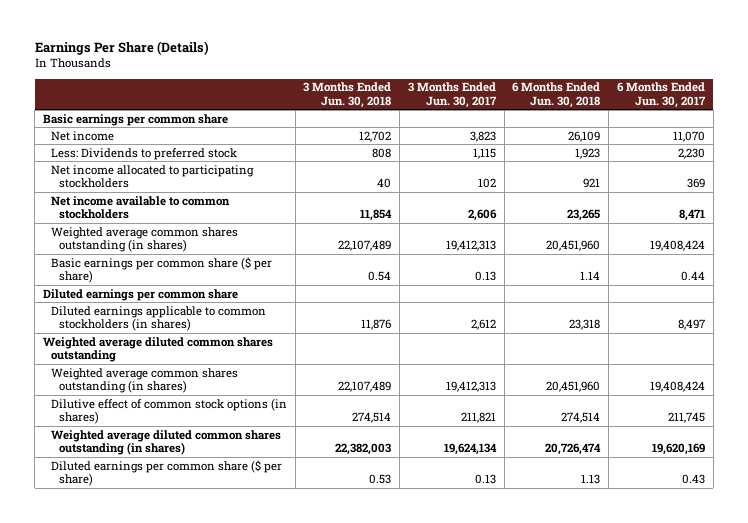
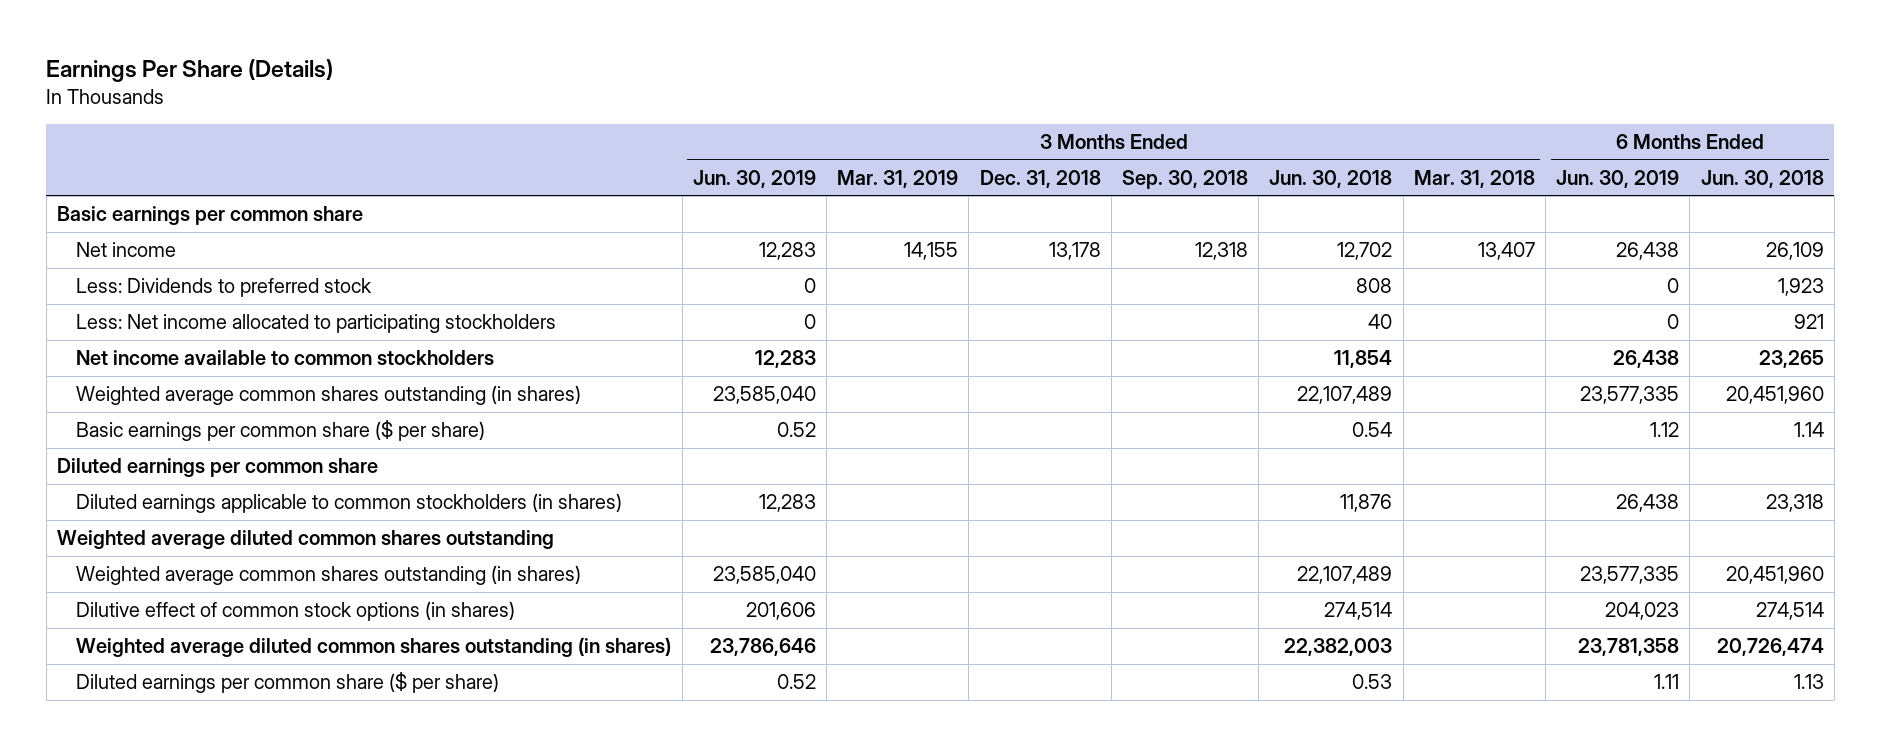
- | 3 Months Ended Jun. 30, 2018 | 3 Months Ended Jun. 30, 2017 | 6 Months Ended Jun. 30, 2018 | 6 Months Ended Jun. 30, 2017
+ | 3 Months Ended Jun. 30, 2019 | 3 Months Ended Mar. 31, 2019 | 3 Months Ended Dec. 31, 2018 | 3 Months Ended Sep. 30, 2018 | 3 Months Ended Jun. 30, 2018 | 3 Months Ended Mar. 31, 2018 | 6 Months Ended Jun. 30, 2019 | 6 Months Ended Jun. 30, 2018
- Net income allocated to participating stockholders | 40 | 102 | 921 | 369
+ Less: Net income allocated to participating stockholders | 0 | | | | 40 | | 0 | 921

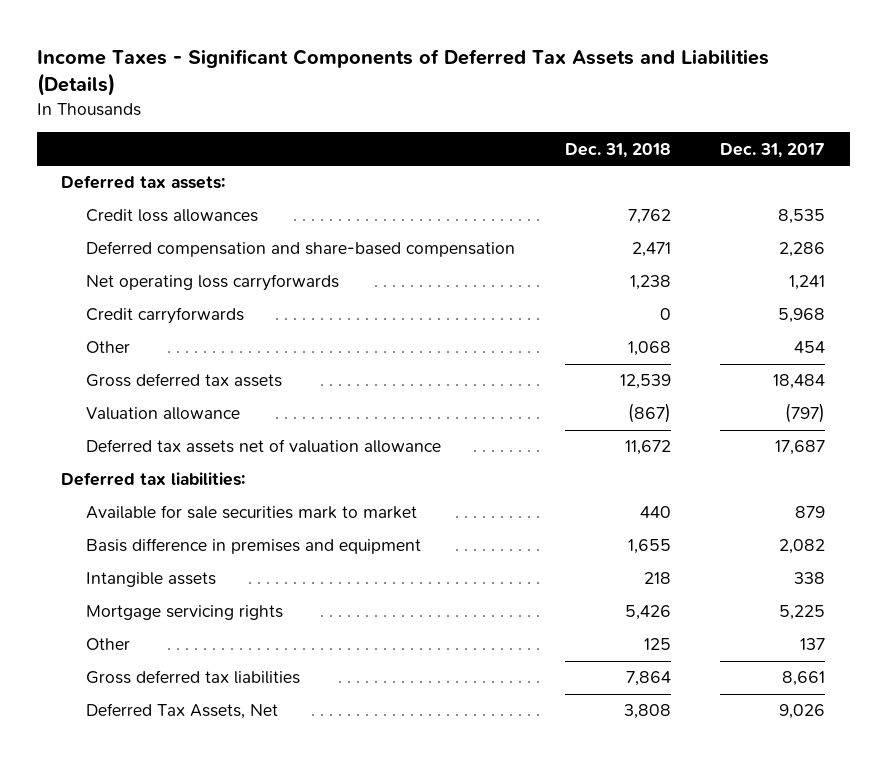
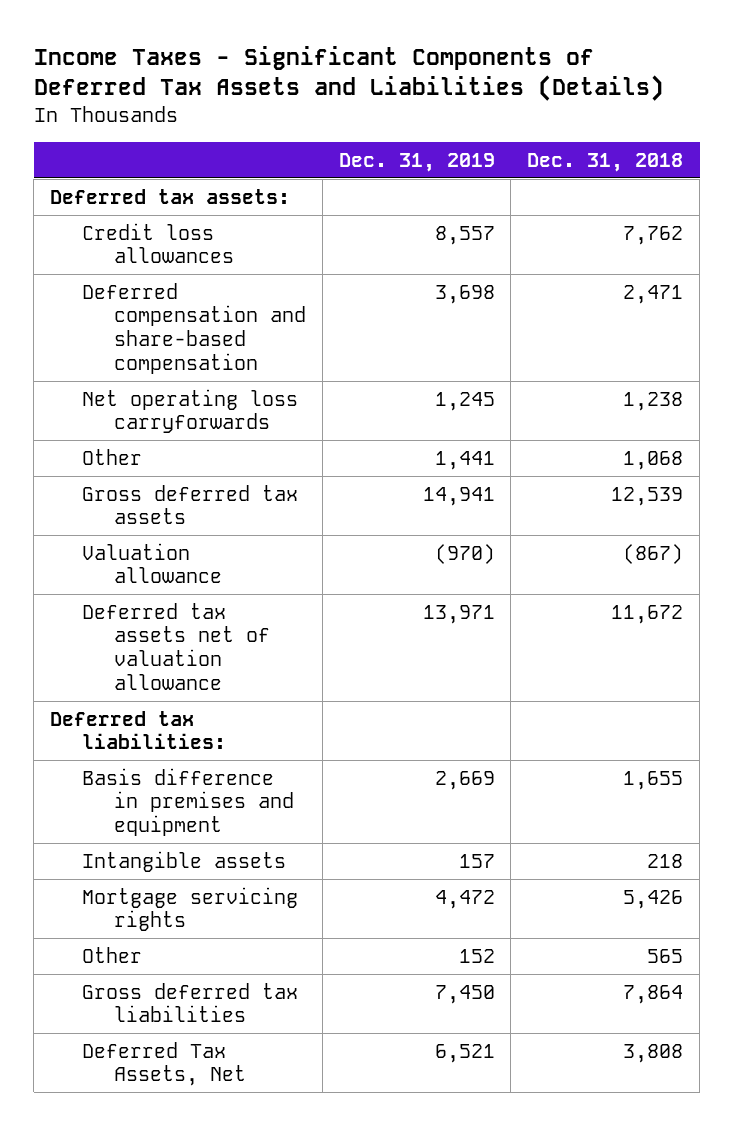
- | Dec. 31, 2018 | Dec. 31, 2017
+ | Dec. 31, 2019 | Dec. 31, 2018
- Credit carryforwards | 0 | 5,968
- Available for sale securities mark to market | 440 | 879
- Other | 125 | 137
+ Other | 152 | 565

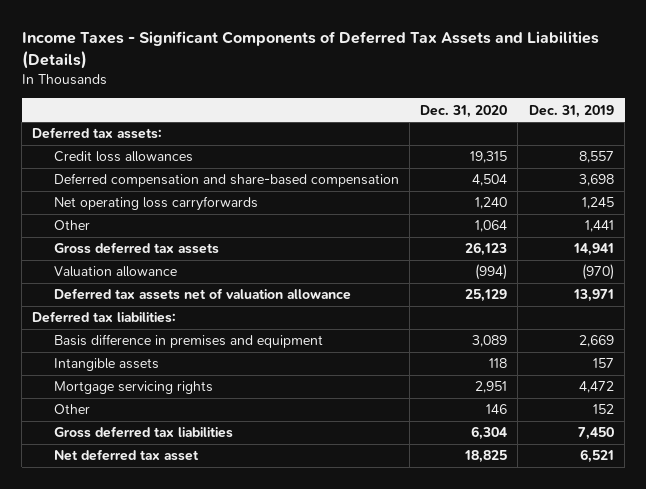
- | Dec. 31, 2019 | Dec. 31, 2018
+ | Dec. 31, 2020 | Dec. 31, 2019
- Deferred Tax Assets, Net | 6,521 | 3,808
+ Net deferred tax asset | 18,825 | 6,521

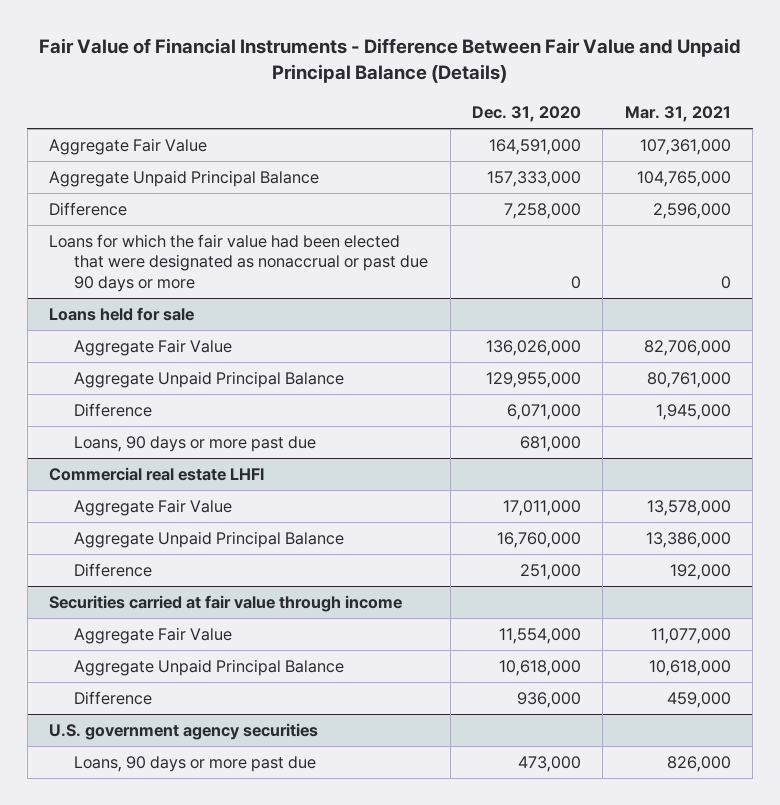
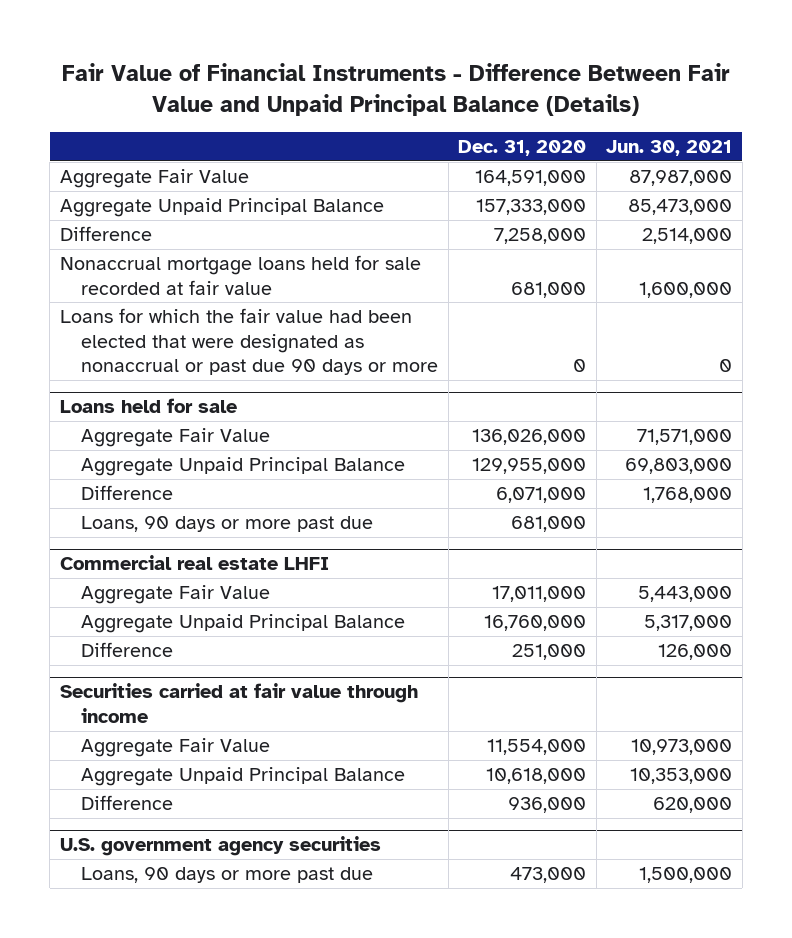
- | Dec. 31, 2020 | Mar. 31, 2021
+ | Dec. 31, 2020 | Jun. 30, 2021
+ Nonaccrual mortgage loans held for sale recorded at fair value | 681,000 | 1,600,000

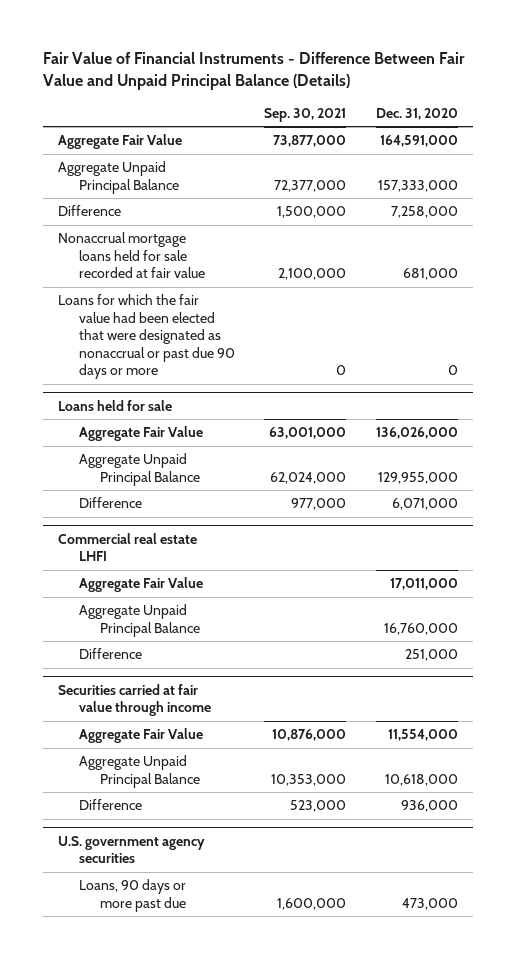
- | Dec. 31, 2020 | Jun. 30, 2021
+ | Sep. 30, 2021 | Dec. 31, 2020
@ Loans held for sale
- Loans, 90 days or more past due | 681,000 |

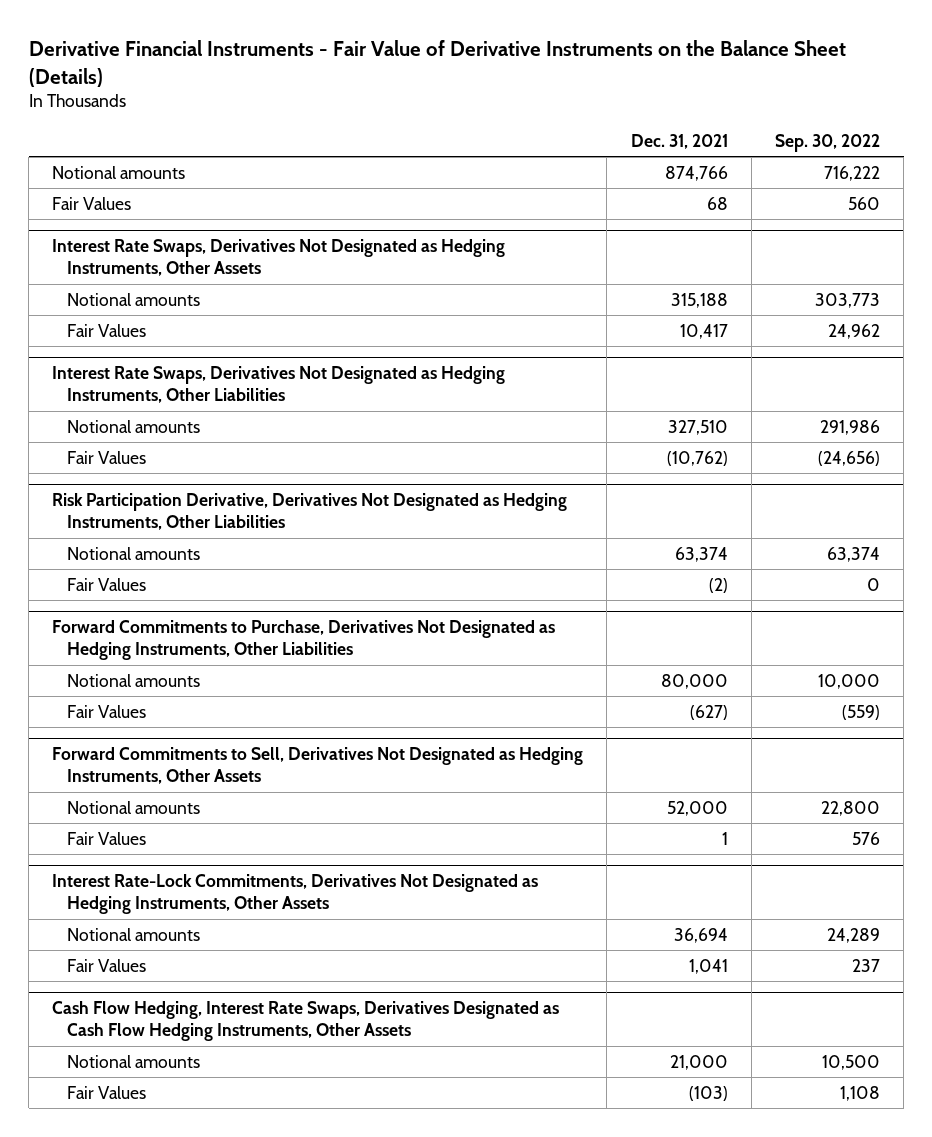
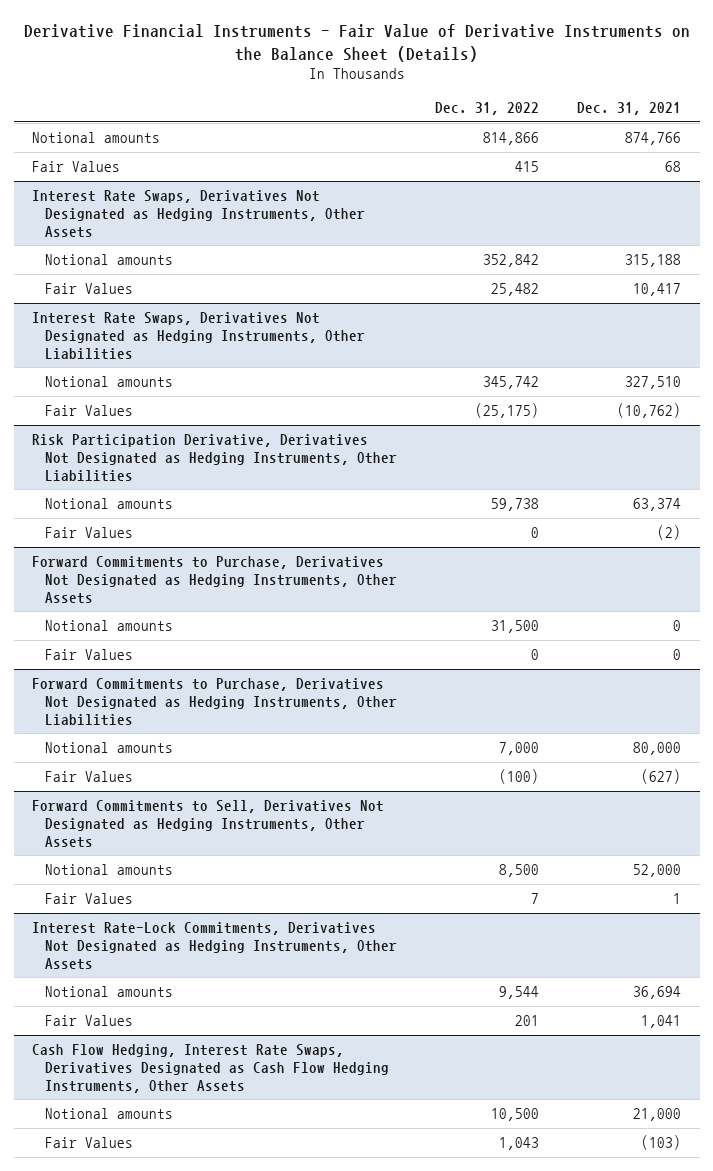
- | Dec. 31, 2021 | Sep. 30, 2022
+ | Dec. 31, 2022 | Dec. 31, 2021
+ Forward Commitments to Purchase, Derivatives Not Designated as Hedging Instruments, Other Assets
+ Notional amounts | 31,500 | 0
+ Fair Values | 0 | 0

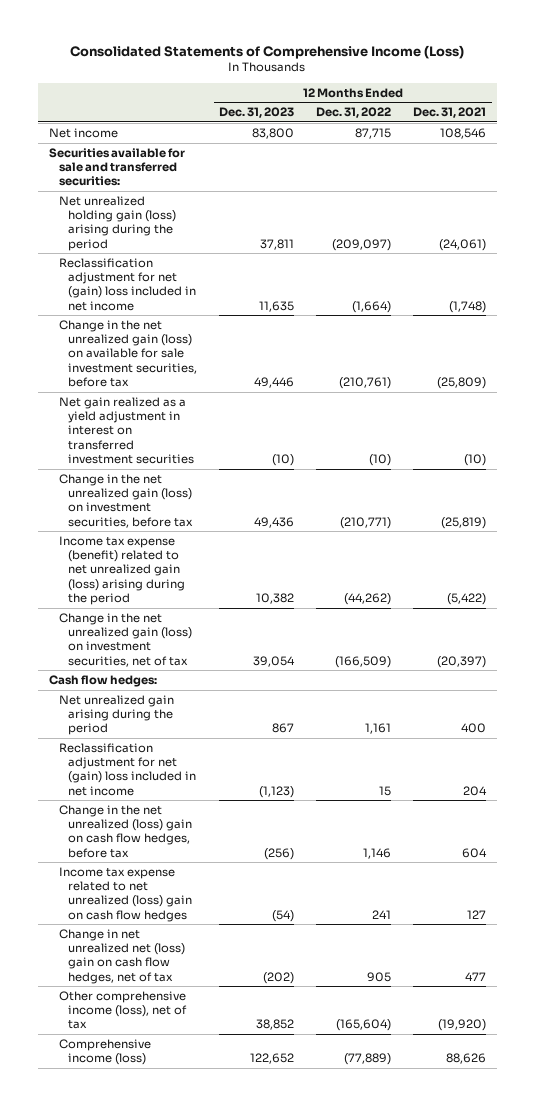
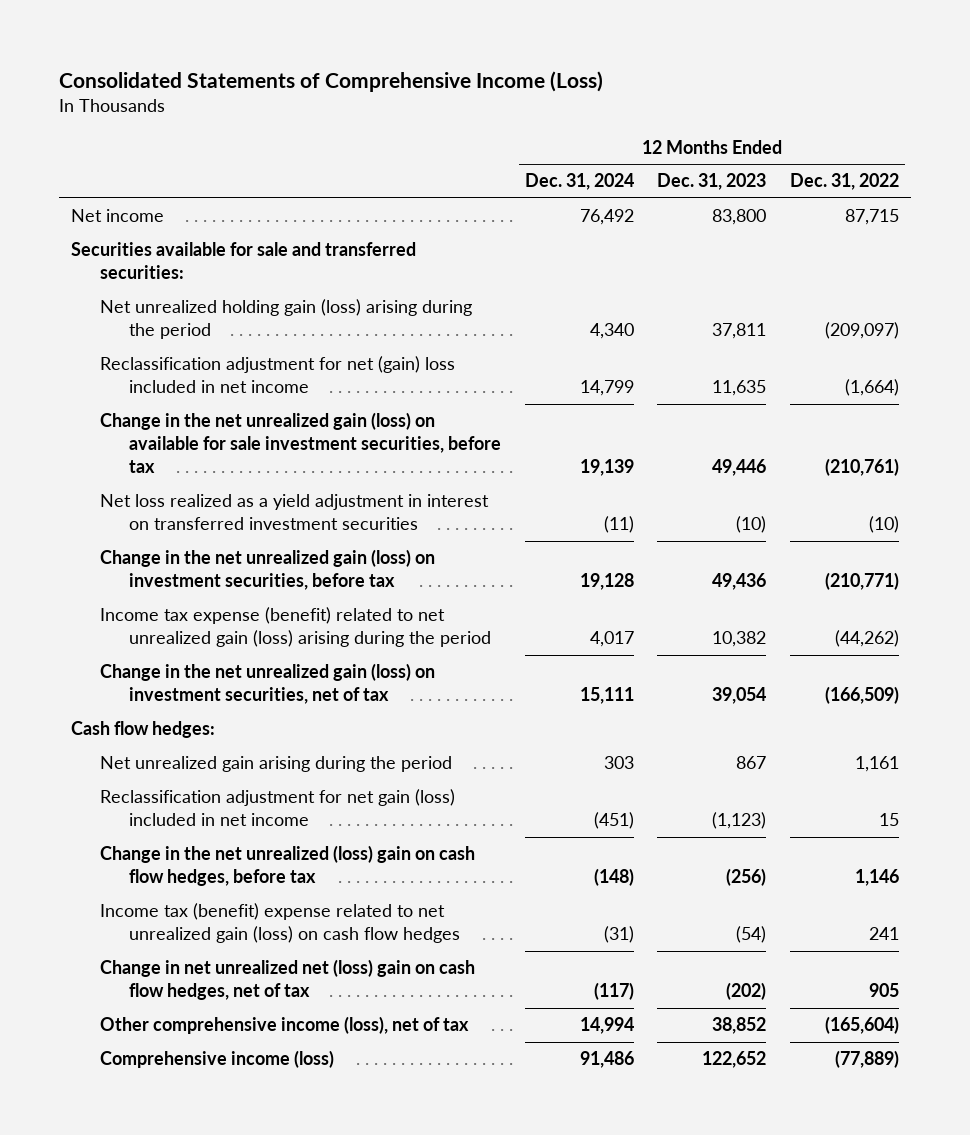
- | 12 Months Ended Dec. 31, 2023 | 12 Months Ended Dec. 31, 2022 | 12 Months Ended Dec. 31, 2021
+ | 12 Months Ended Dec. 31, 2024 | 12 Months Ended Dec. 31, 2023 | 12 Months Ended Dec. 31, 2022
- Net gain realized as a yield adjustment in interest on transferred investment securities | (10) | (10) | (10)
+ Net loss realized as a yield adjustment in interest on transferred investment securities | (11) | (10) | (10)
- Reclassification adjustment for net (gain) loss included in net income | (1,123) | 15 | 204
+ Reclassification adjustment for net gain (loss) included in net income | (451) | (1,123) | 15
- Income tax expense related to net unrealized (loss) gain on cash flow hedges | (54) | 241 | 127
+ Income tax (benefit) expense related to net unrealized gain (loss) on cash flow hedges | (31) | (54) | 241

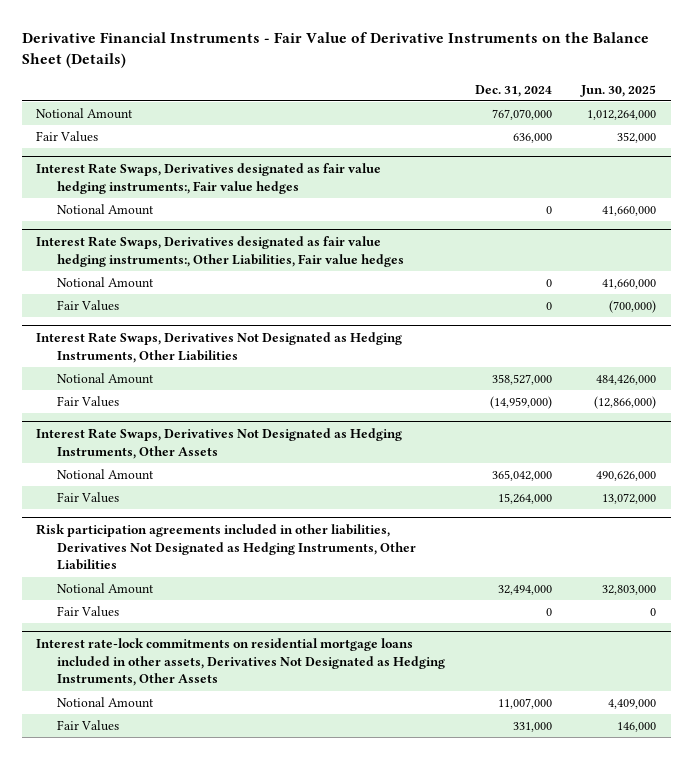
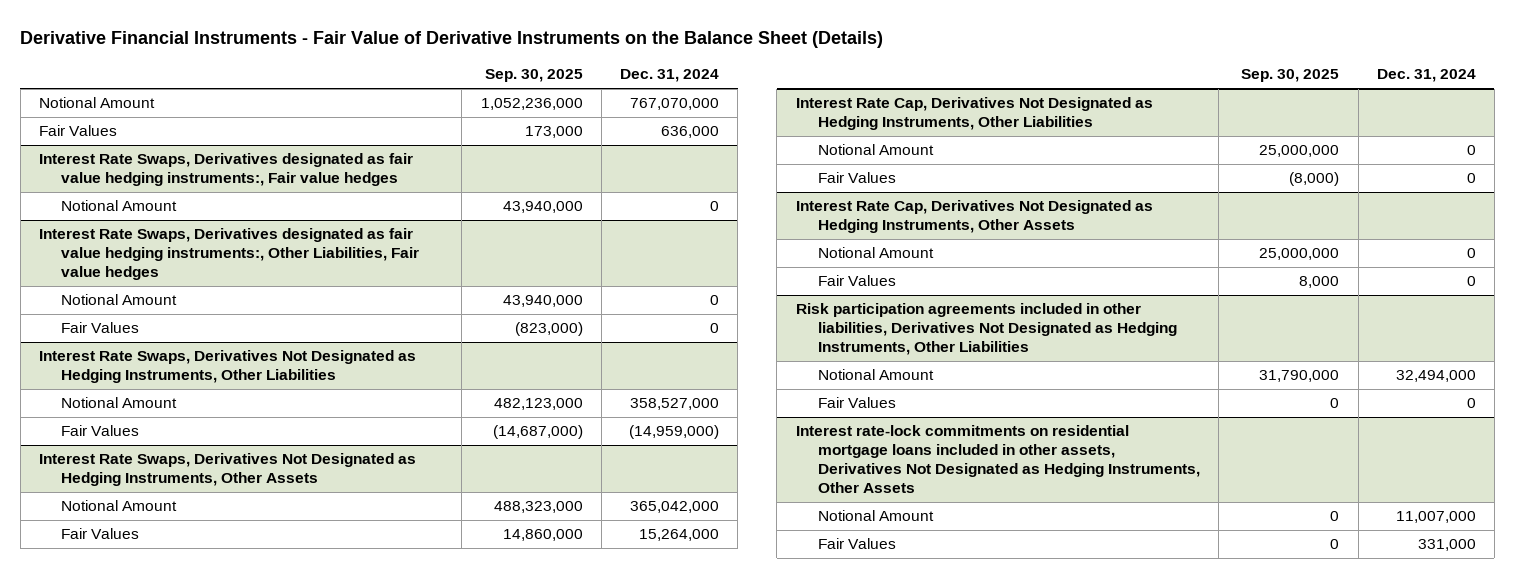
- | Dec. 31, 2024 | Jun. 30, 2025
+ | Sep. 30, 2025 | Dec. 31, 2024
+ Interest Rate Cap, Derivatives Not Designated as Hedging Instruments, Other Liabilities
+ Notional Amount | 25,000,000 | 0
+ Fair Values | (8,000) | 0
+ Interest Rate Cap, Derivatives Not Designated as Hedging Instruments, Other Assets
+ Notional Amount | 25,000,000 | 0
+ Fair Values | 8,000 | 0

